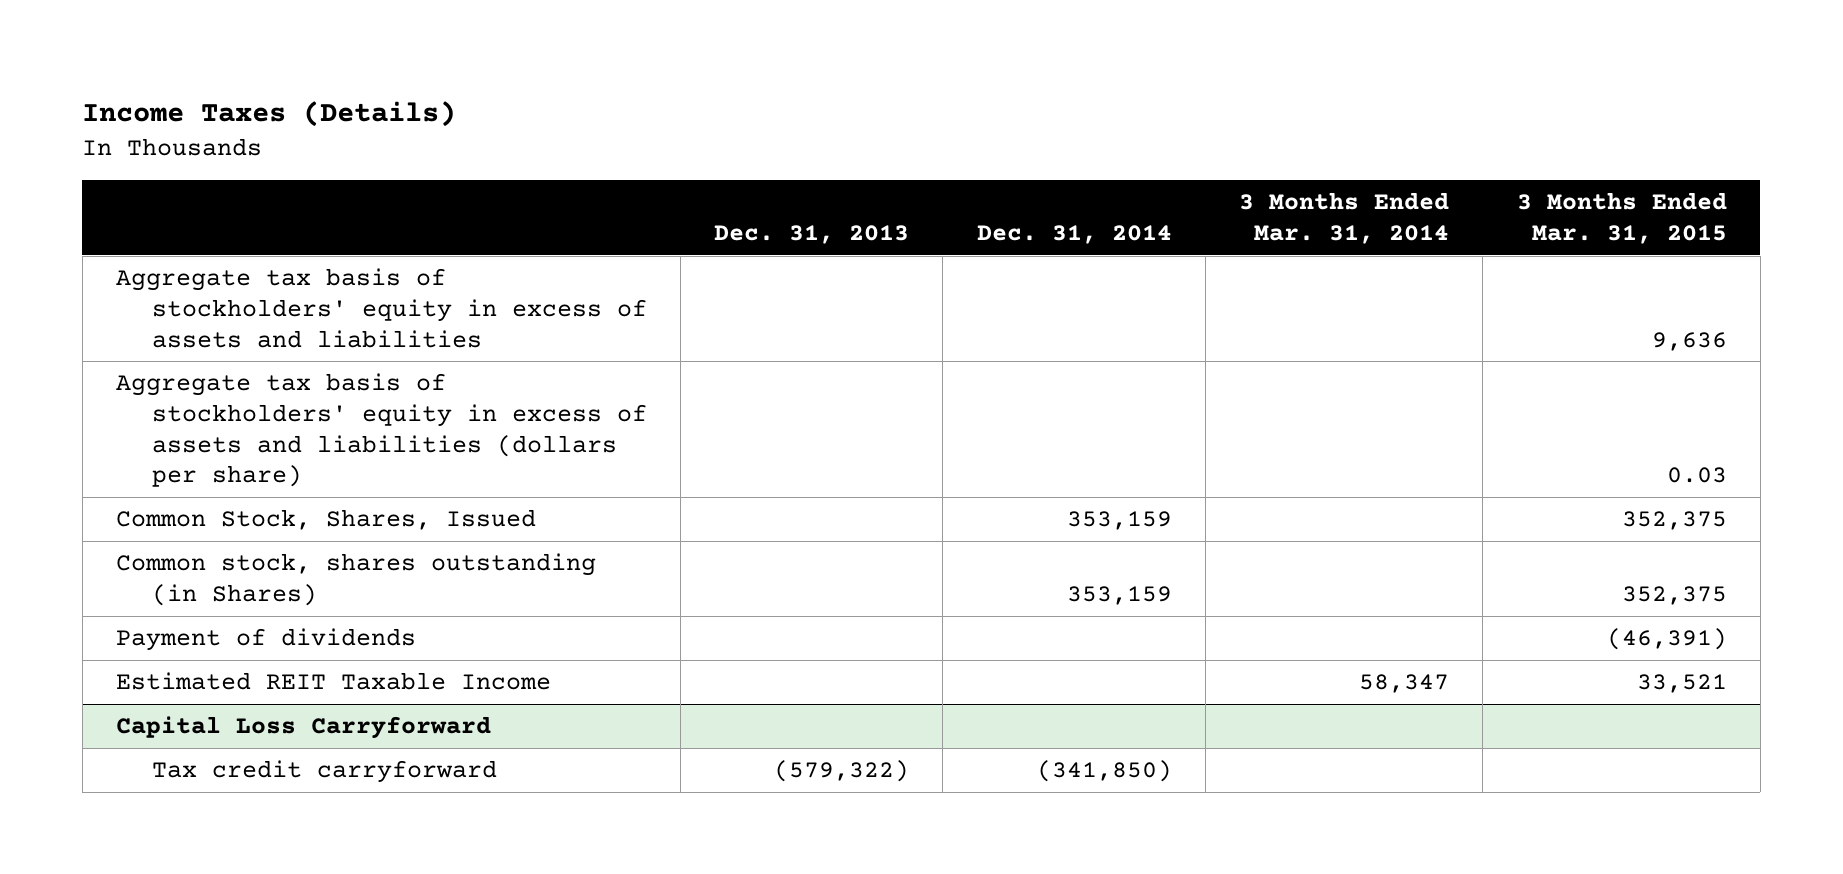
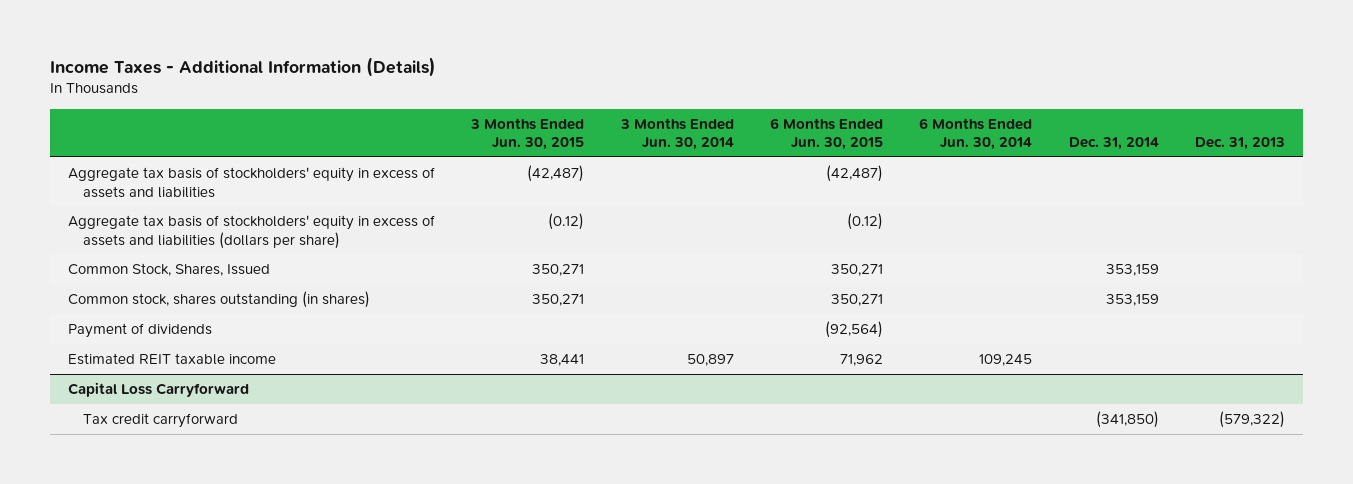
- Income Taxes (Details)
+ Income Taxes - Additional Information (Details)
- | Dec. 31, 2013 | Dec. 31, 2014 | 3 Months Ended Mar. 31, 2014 | 3 Months Ended Mar. 31, 2015
+ | 3 Months Ended Jun. 30, 2015 | 3 Months Ended Jun. 30, 2014 | 6 Months Ended Jun. 30, 2015 | 6 Months Ended Jun. 30, 2014 | Dec. 31, 2014 | Dec. 31, 2013
- Common stock, shares outstanding (in Shares) | | 353,159 | | 352,375
+ Common stock, shares outstanding (in shares) | 350,271 | | 350,271 | | 353,159 |
- Estimated REIT Taxable Income | | | 58,347 | 33,521
+ Estimated REIT taxable income | 38,441 | 50,897 | 71,962 | 109,245 | |

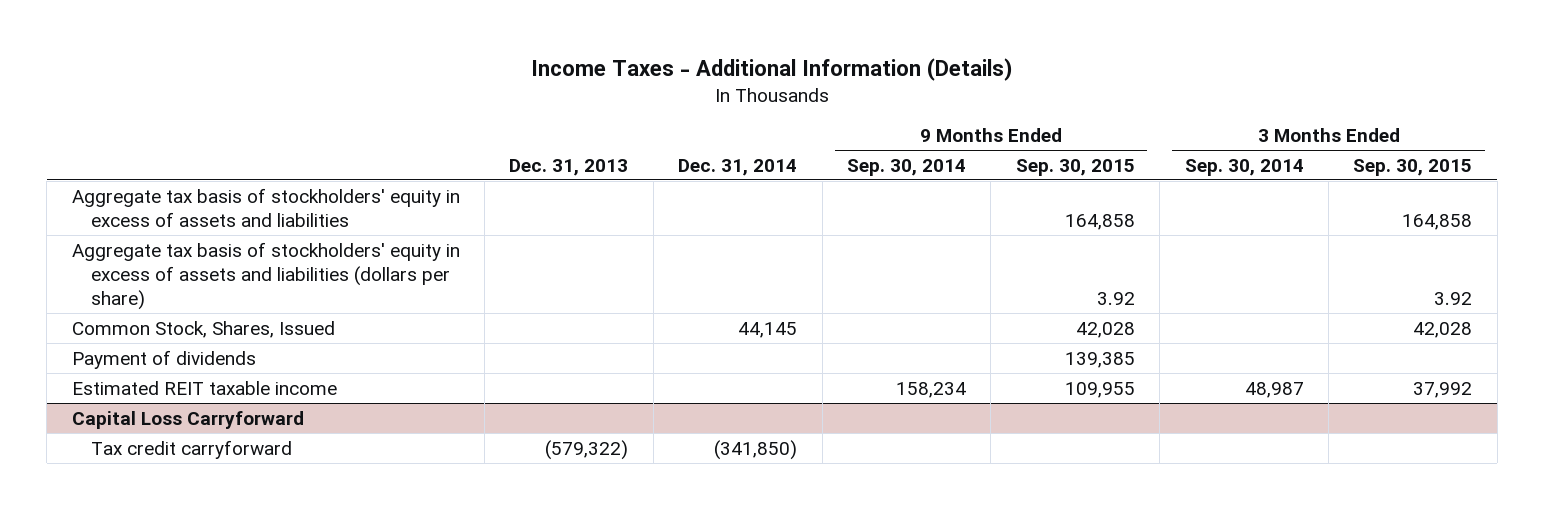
- | 3 Months Ended Jun. 30, 2015 | 3 Months Ended Jun. 30, 2014 | 6 Months Ended Jun. 30, 2015 | 6 Months Ended Jun. 30, 2014 | Dec. 31, 2014 | Dec. 31, 2013
+ | Dec. 31, 2013 | Dec. 31, 2014 | 9 Months Ended Sep. 30, 2014 | 9 Months Ended Sep. 30, 2015 | 3 Months Ended Sep. 30, 2014 | 3 Months Ended Sep. 30, 2015
- Common Stock, Shares, Issued | 350,271 | | 350,271 | | 353,159 |
- Common stock, shares outstanding (in shares) | 350,271 | | 350,271 | | 353,159 |
+ Common Stock, Shares, Issued | | 44,145 | | 42,028 | | 42,028

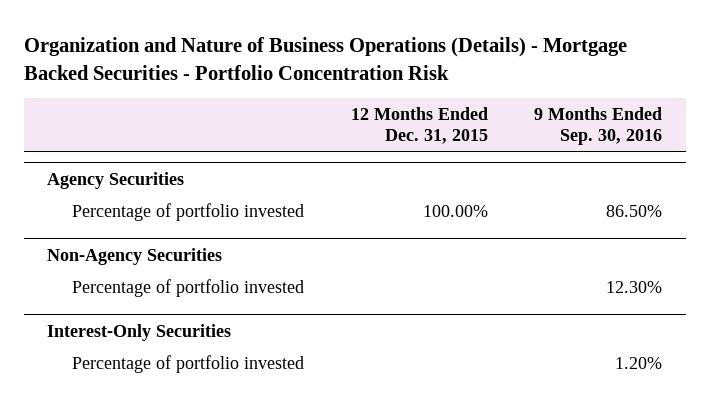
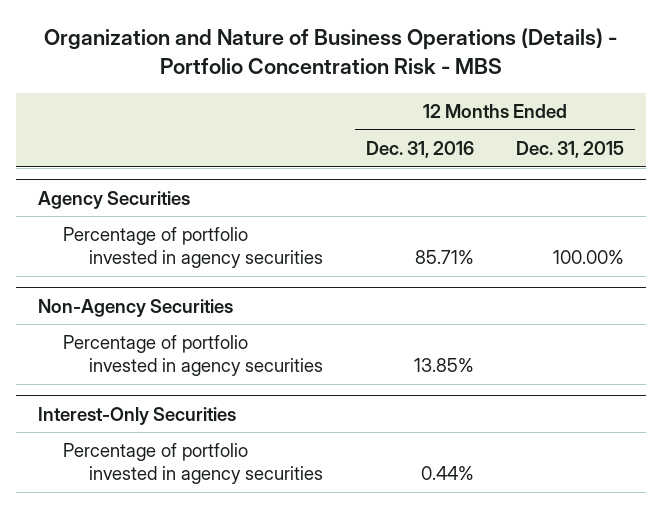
- Organization and Nature of Business Operations (Details) - Mortgage Backed Securities - Portfolio Concentration Risk
+ Organization and Nature of Business Operations (Details) - Portfolio Concentration Risk - MBS
- | 12 Months Ended Dec. 31, 2015 | 9 Months Ended Sep. 30, 2016
+ | 12 Months Ended Dec. 31, 2016 | 12 Months Ended Dec. 31, 2015
@ Agency Securities
- Percentage of portfolio invested | 100.00% | 86.50%
+ Percentage of portfolio invested in agency securities | 85.71% | 100.00%
@ Non-Agency Securities
- Percentage of portfolio invested | | 12.30%
+ Percentage of portfolio invested in agency securities | 13.85% |
@ Interest-Only Securities
- Percentage of portfolio invested | | 1.20%
+ Percentage of portfolio invested in agency securities | 0.44% |

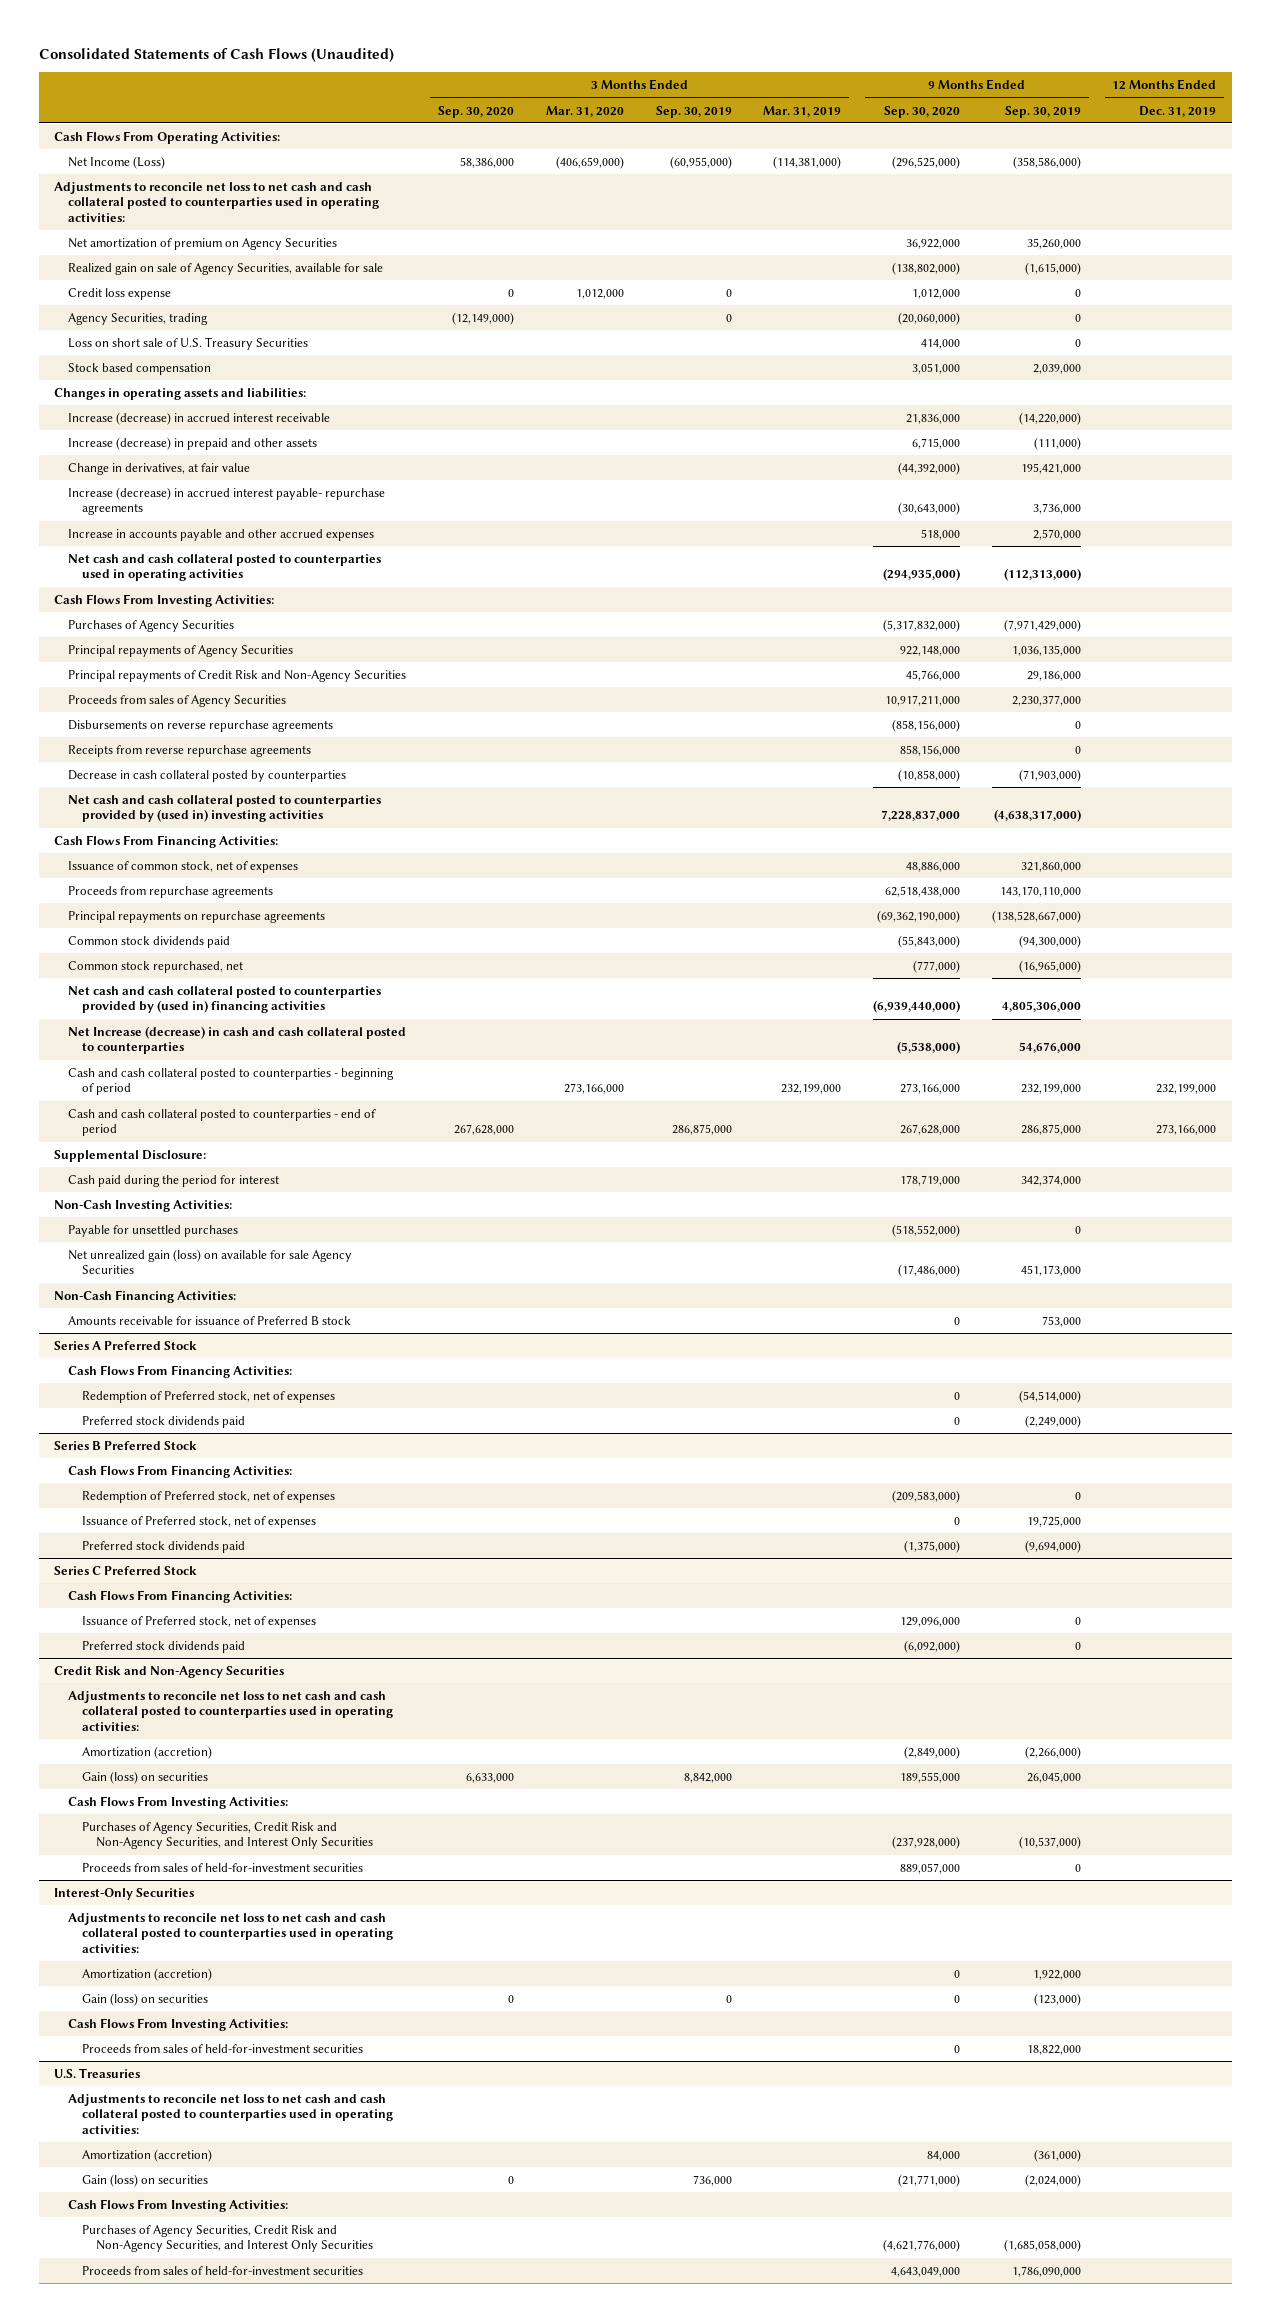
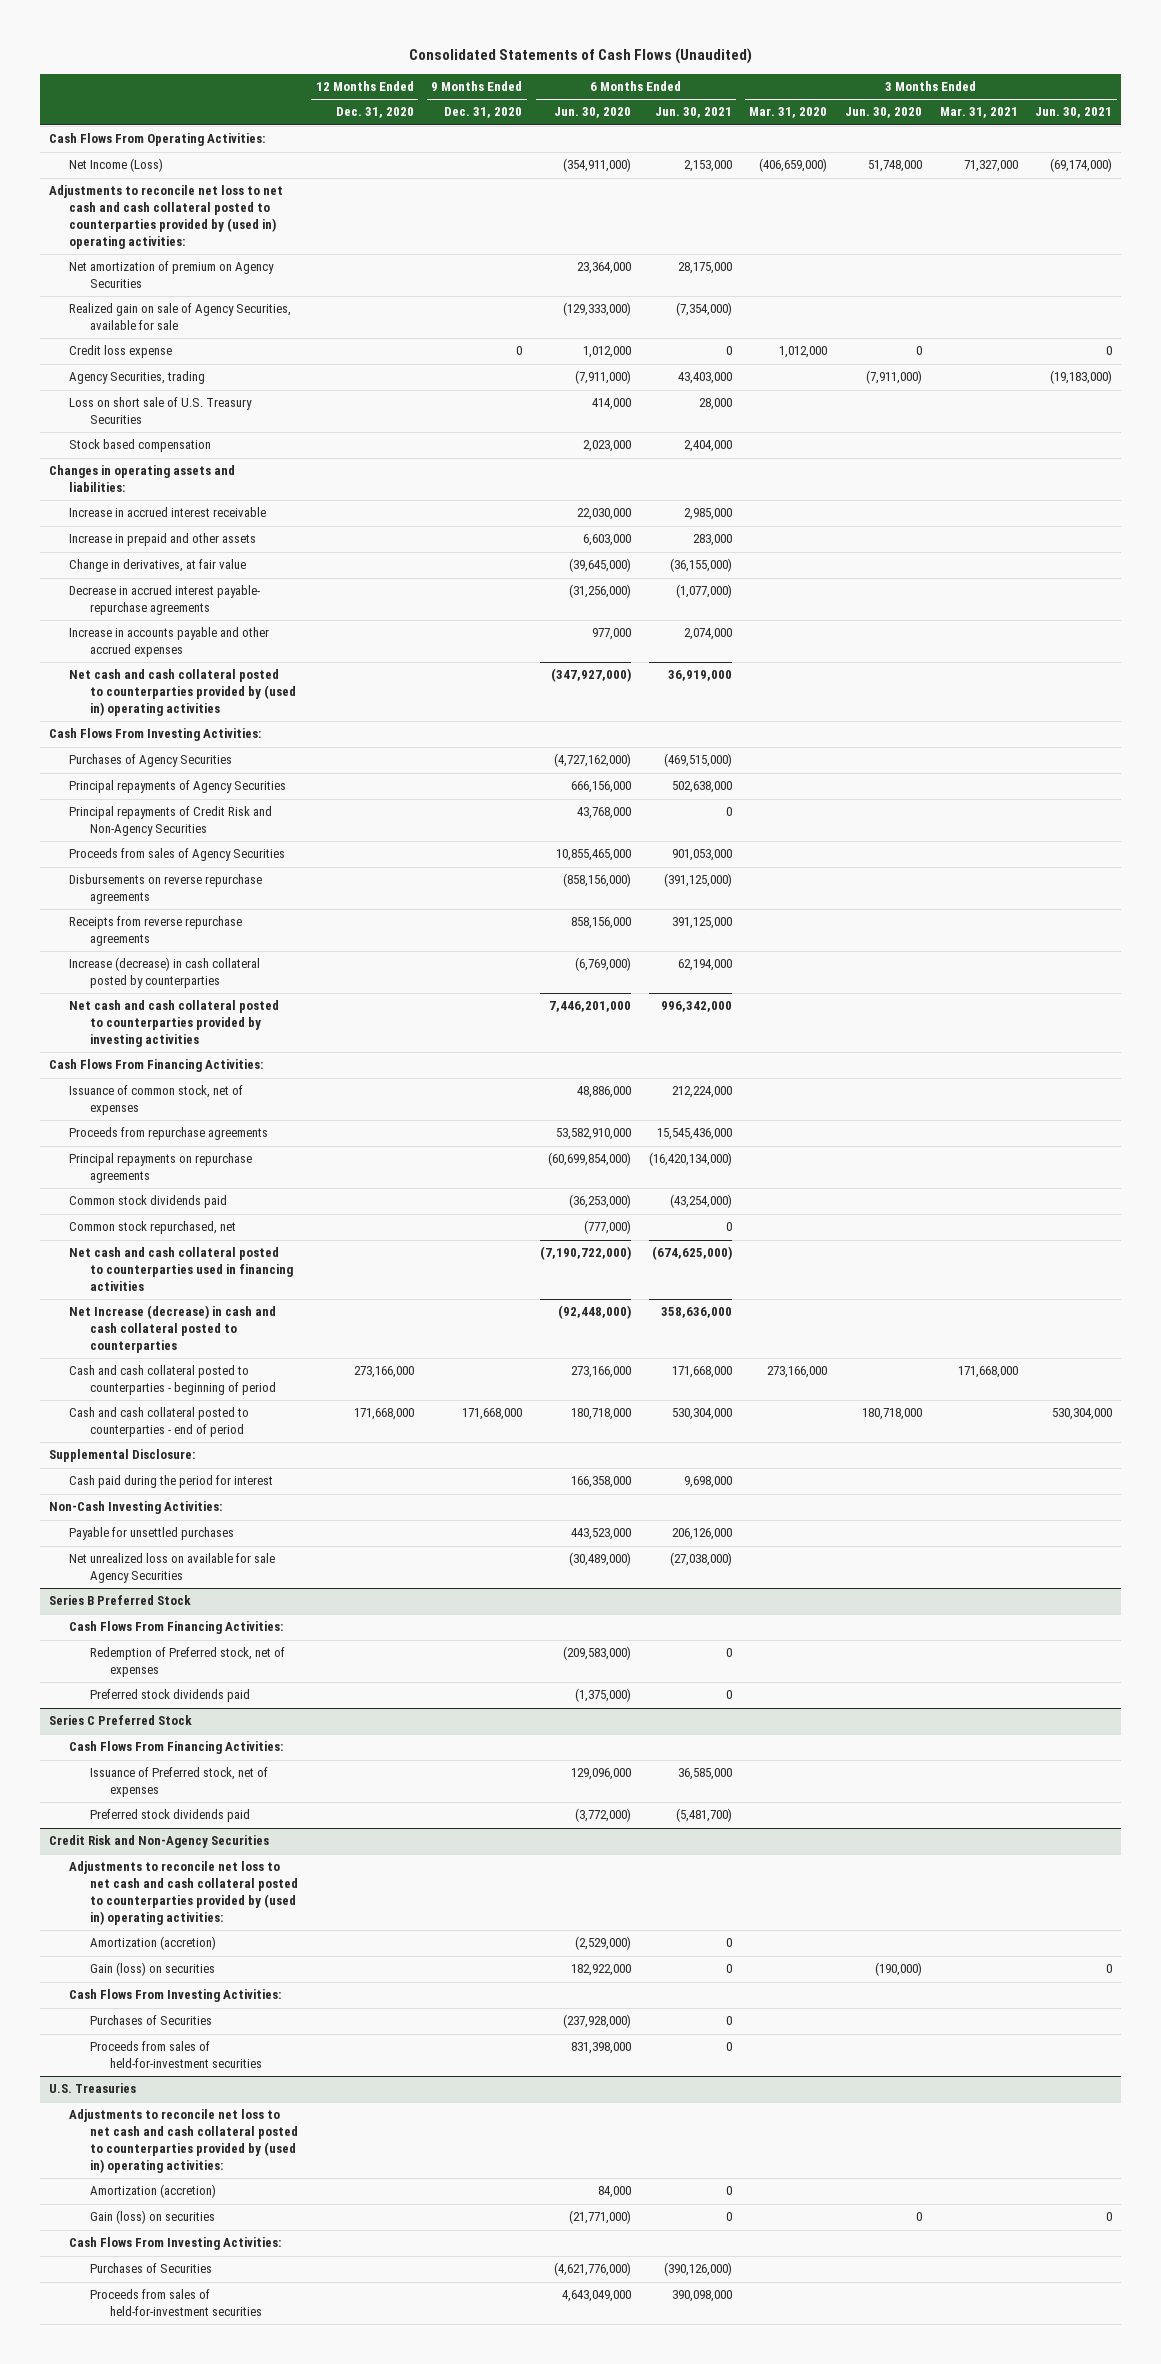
- | 3 Months Ended Sep. 30, 2020 | 3 Months Ended Mar. 31, 2020 | 3 Months Ended Sep. 30, 2019 | 3 Months Ended Mar. 31, 2019 | 9 Months Ended Sep. 30, 2020 | 9 Months Ended Sep. 30, 2019 | 12 Months Ended Dec. 31, 2019
+ | 12 Months Ended Dec. 31, 2020 | 9 Months Ended Dec. 31, 2020 | 6 Months Ended Jun. 30, 2020 | 6 Months Ended Jun. 30, 2021 | 3 Months Ended Mar. 31, 2020 | 3 Months Ended Jun. 30, 2020 | 3 Months Ended Mar. 31, 2021 | 3 Months Ended Jun. 30, 2021
- Adjustments to reconcile net loss to net cash and cash collateral posted to counterparties used in operating activities:
+ Adjustments to reconcile net loss to net cash and cash collateral posted to counterparties provided by (used in) operating activities:
- Increase (decrease) in accrued interest receivable | | | | | 21,836,000 | (14,220,000) |
- Increase (decrease) in prepaid and other assets | | | | | 6,715,000 | (111,000) |
+ Increase in accrued interest receivable | | | 22,030,000 | 2,985,000 | | | |
+ Increase in prepaid and other assets | | | 6,603,000 | 283,000 | | | |
- Increase (decrease) in accrued interest payable- repurchase agreements | | | | | (30,643,000) | 3,736,000 |
+ Decrease in accrued interest payable- repurchase agreements | | | (31,256,000) | (1,077,000) | | | |
- Net cash and cash collateral posted to counterparties used in operating activities | | | | | (294,935,000) | (112,313,000) |
+ Net cash and cash collateral posted to counterparties provided by (used in) operating activities | | | (347,927,000) | 36,919,000 | | | |
- Decrease in cash collateral posted by counterparties | | | | | (10,858,000) | (71,903,000) |
- Net cash and cash collateral posted to counterparties provided by (used in) investing activities | | | | | 7,228,837,000 | (4,638,317,000) |
+ Increase (decrease) in cash collateral posted by counterparties | | | (6,769,000) | 62,194,000 | | | |
+ Net cash and cash collateral posted to counterparties provided by investing activities | | | 7,446,201,000 | 996,342,000 | | | |
- Net cash and cash collateral posted to counterparties provided by (used in) financing activities | | | | | (6,939,440,000) | 4,805,306,000 |
+ Net cash and cash collateral posted to counterparties used in financing activities | | | (7,190,722,000) | (674,625,000) | | | |
- Net unrealized gain (loss) on available for sale Agency Securities | | | | | (17,486,000) | 451,173,000 |
- Non-Cash Financing Activities:
- Amounts receivable for issuance of Preferred B stock | | | | | 0 | 753,000 |
- Series A Preferred Stock
- Cash Flows From Financing Activities:
- Redemption of Preferred stock, net of expenses | | | | | 0 | (54,514,000) |
- Preferred stock dividends paid | | | | | 0 | (2,249,000) |
+ Net unrealized loss on available for sale Agency Securities | | | (30,489,000) | (27,038,000) | | | |
@ Series B Preferred Stock
- Issuance of Preferred stock, net of expenses | | | | | 0 | 19,725,000 |
@ Credit Risk and Non-Agency Securities
- Adjustments to reconcile net loss to net cash and cash collateral posted to counterparties used in operating activities:
+ Adjustments to reconcile net loss to net cash and cash collateral posted to counterparties provided by (used in) operating activities:
- Purchases of Agency Securities, Credit Risk and Non-Agency Securities, and Interest Only Securities | | | | | (237,928,000) | (10,537,000) |
+ Purchases of Securities | | | (237,928,000) | 0 | | | |
- Interest-Only Securities
- Adjustments to reconcile net loss to net cash and cash collateral posted to counterparties used in operating activities:
- Amortization (accretion) | | | | | 0 | 1,922,000 |
- Gain (loss) on securities | 0 | | 0 | | 0 | (123,000) |
- Cash Flows From Investing Activities:
- Proceeds from sales of held-for-investment securities | | | | | 0 | 18,822,000 |
@ U.S. Treasuries
- Adjustments to reconcile net loss to net cash and cash collateral posted to counterparties used in operating activities:
+ Adjustments to reconcile net loss to net cash and cash collateral posted to counterparties provided by (used in) operating activities:
- Purchases of Agency Securities, Credit Risk and Non-Agency Securities, and Interest Only Securities | | | | | (4,621,776,000) | (1,685,058,000) |
+ Purchases of Securities | | | (4,621,776,000) | (390,126,000) | | | |

